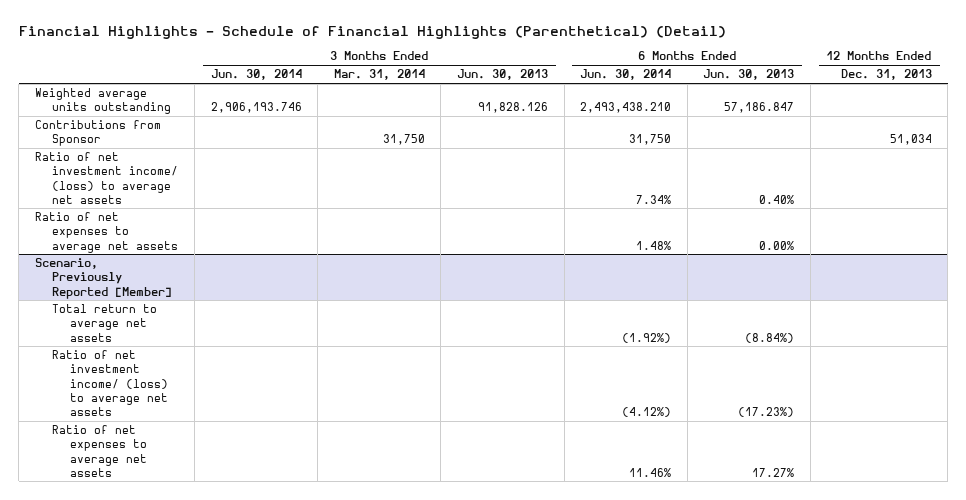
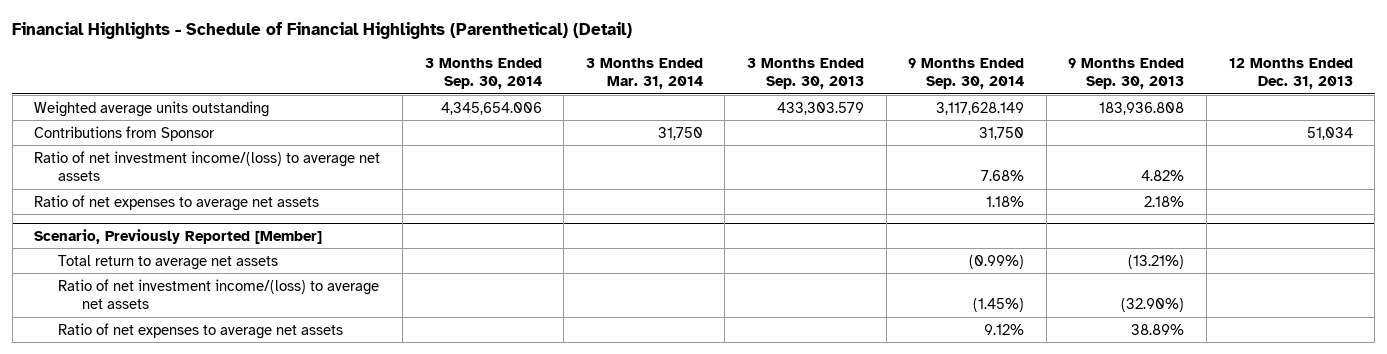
- | 3 Months Ended Jun. 30, 2014 | 3 Months Ended Mar. 31, 2014 | 3 Months Ended Jun. 30, 2013 | 6 Months Ended Jun. 30, 2014 | 6 Months Ended Jun. 30, 2013 | 12 Months Ended Dec. 31, 2013
+ | 3 Months Ended Sep. 30, 2014 | 3 Months Ended Mar. 31, 2014 | 3 Months Ended Sep. 30, 2013 | 9 Months Ended Sep. 30, 2014 | 9 Months Ended Sep. 30, 2013 | 12 Months Ended Dec. 31, 2013
- Ratio of net investment income/ (loss) to average net assets | | | | 7.34% | 0.40% |
+ Ratio of net investment income/(loss) to average net assets | | | | 7.68% | 4.82% |
@ Scenario, Previously Reported [Member]
- Ratio of net investment income/ (loss) to average net assets | | | | (4.12%) | (17.23%) |
+ Ratio of net investment income/(loss) to average net assets | | | | (1.45%) | (32.90%) |

